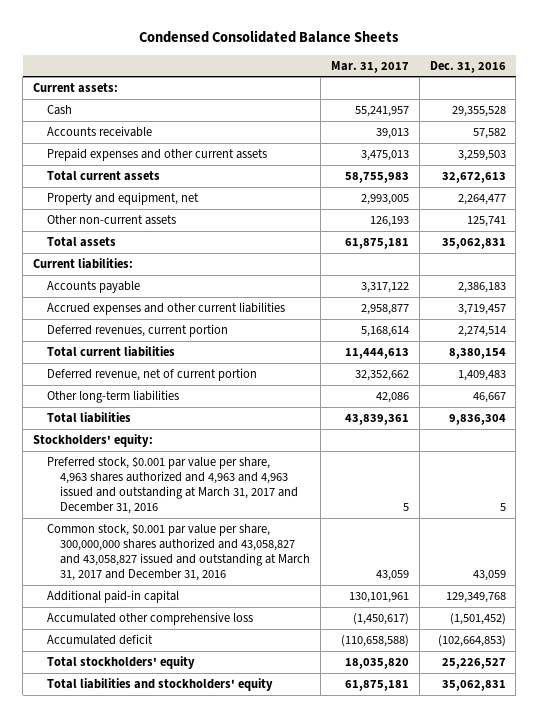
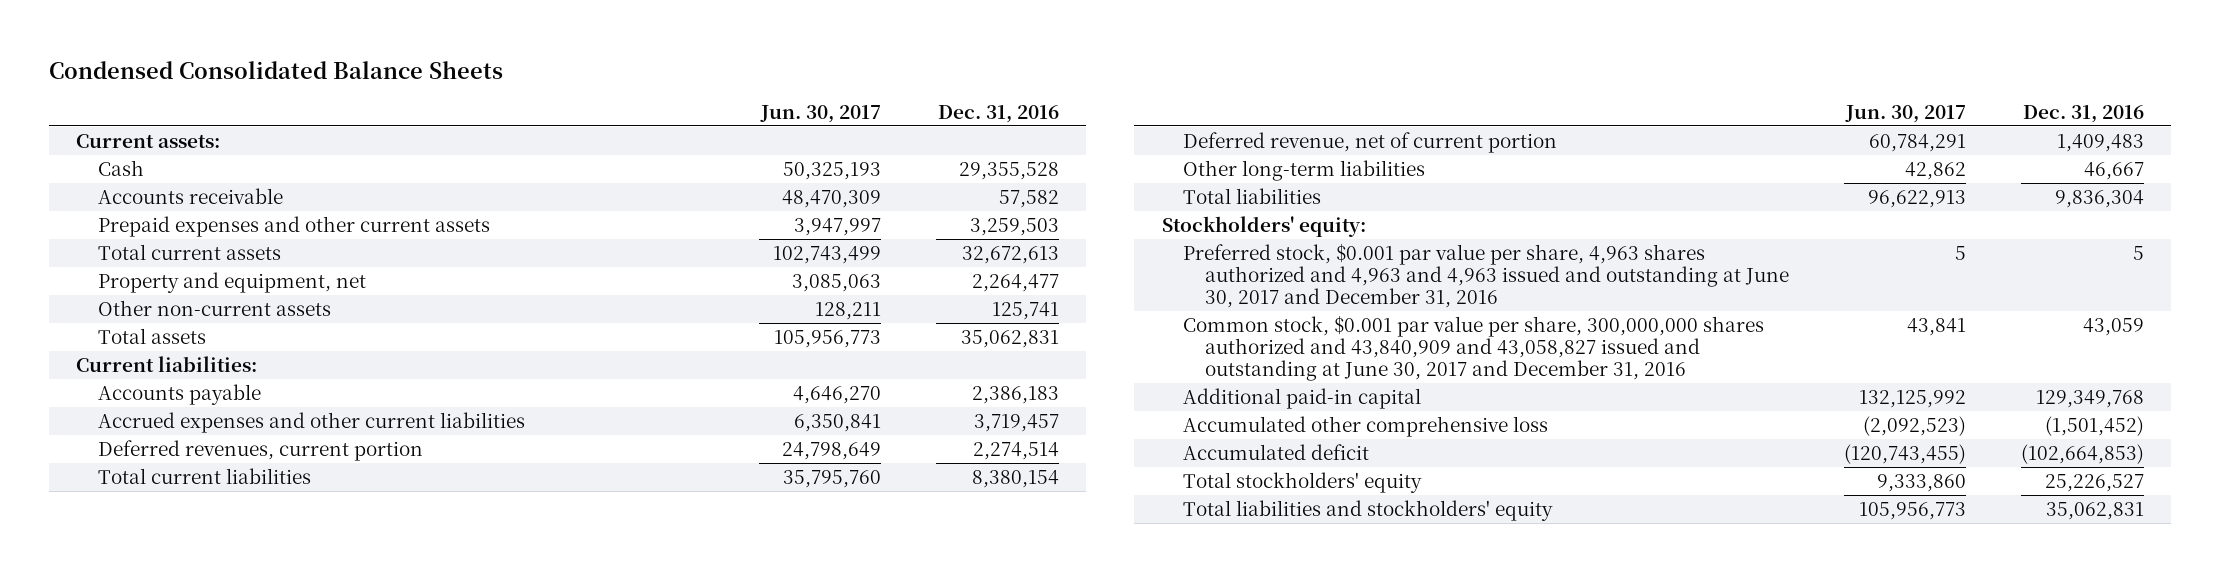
- | Mar. 31, 2017 | Dec. 31, 2016
+ | Jun. 30, 2017 | Dec. 31, 2016
- Preferred stock, $0.001 par value per share, 4,963 shares authorized and 4,963 and 4,963 issued and outstanding at March 31, 2017 and December 31, 2016 | 5 | 5
- Common stock, $0.001 par value per share, 300,000,000 shares authorized and 43,058,827 and 43,058,827 issued and outstanding at March 31, 2017 and December 31, 2016 | 43,059 | 43,059
+ Preferred stock, $0.001 par value per share, 4,963 shares authorized and 4,963 and 4,963 issued and outstanding at June 30, 2017 and December 31, 2016 | 5 | 5
+ Common stock, $0.001 par value per share, 300,000,000 shares authorized and 43,840,909 and 43,058,827 issued and outstanding at June 30, 2017 and December 31, 2016 | 43,841 | 43,059

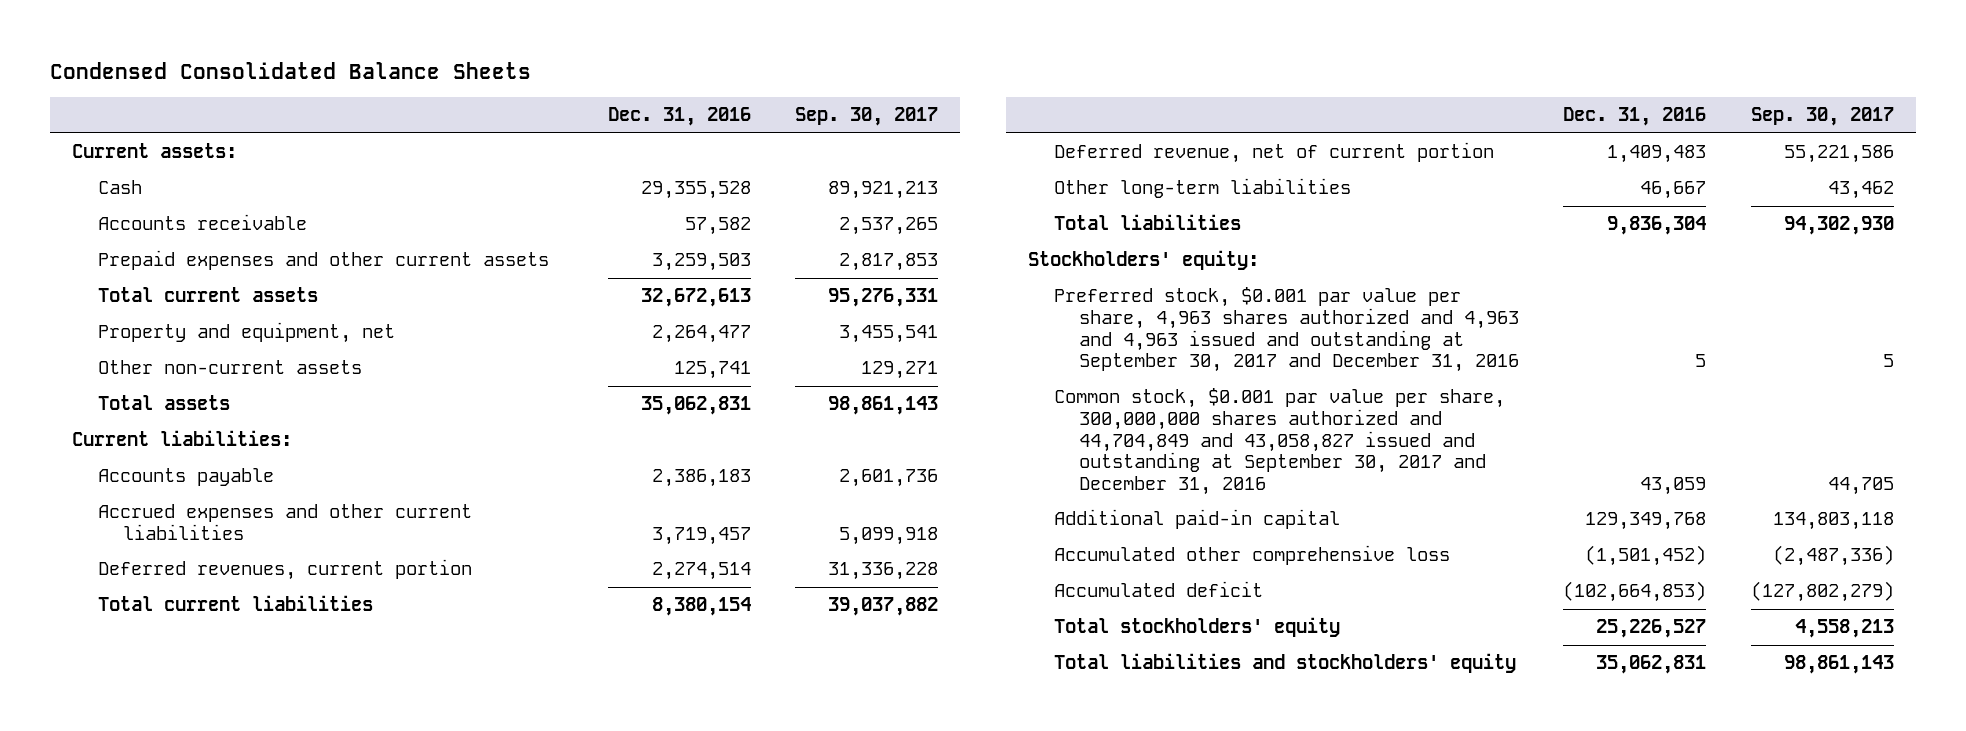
- | Jun. 30, 2017 | Dec. 31, 2016
+ | Dec. 31, 2016 | Sep. 30, 2017
- Preferred stock, $0.001 par value per share, 4,963 shares authorized and 4,963 and 4,963 issued and outstanding at June 30, 2017 and December 31, 2016 | 5 | 5
- Common stock, $0.001 par value per share, 300,000,000 shares authorized and 43,840,909 and 43,058,827 issued and outstanding at June 30, 2017 and December 31, 2016 | 43,841 | 43,059
+ Preferred stock, $0.001 par value per share, 4,963 shares authorized and 4,963 and 4,963 issued and outstanding at September 30, 2017 and December 31, 2016 | 5 | 5
+ Common stock, $0.001 par value per share, 300,000,000 shares authorized and 44,704,849 and 43,058,827 issued and outstanding at September 30, 2017 and December 31, 2016 | 43,059 | 44,705

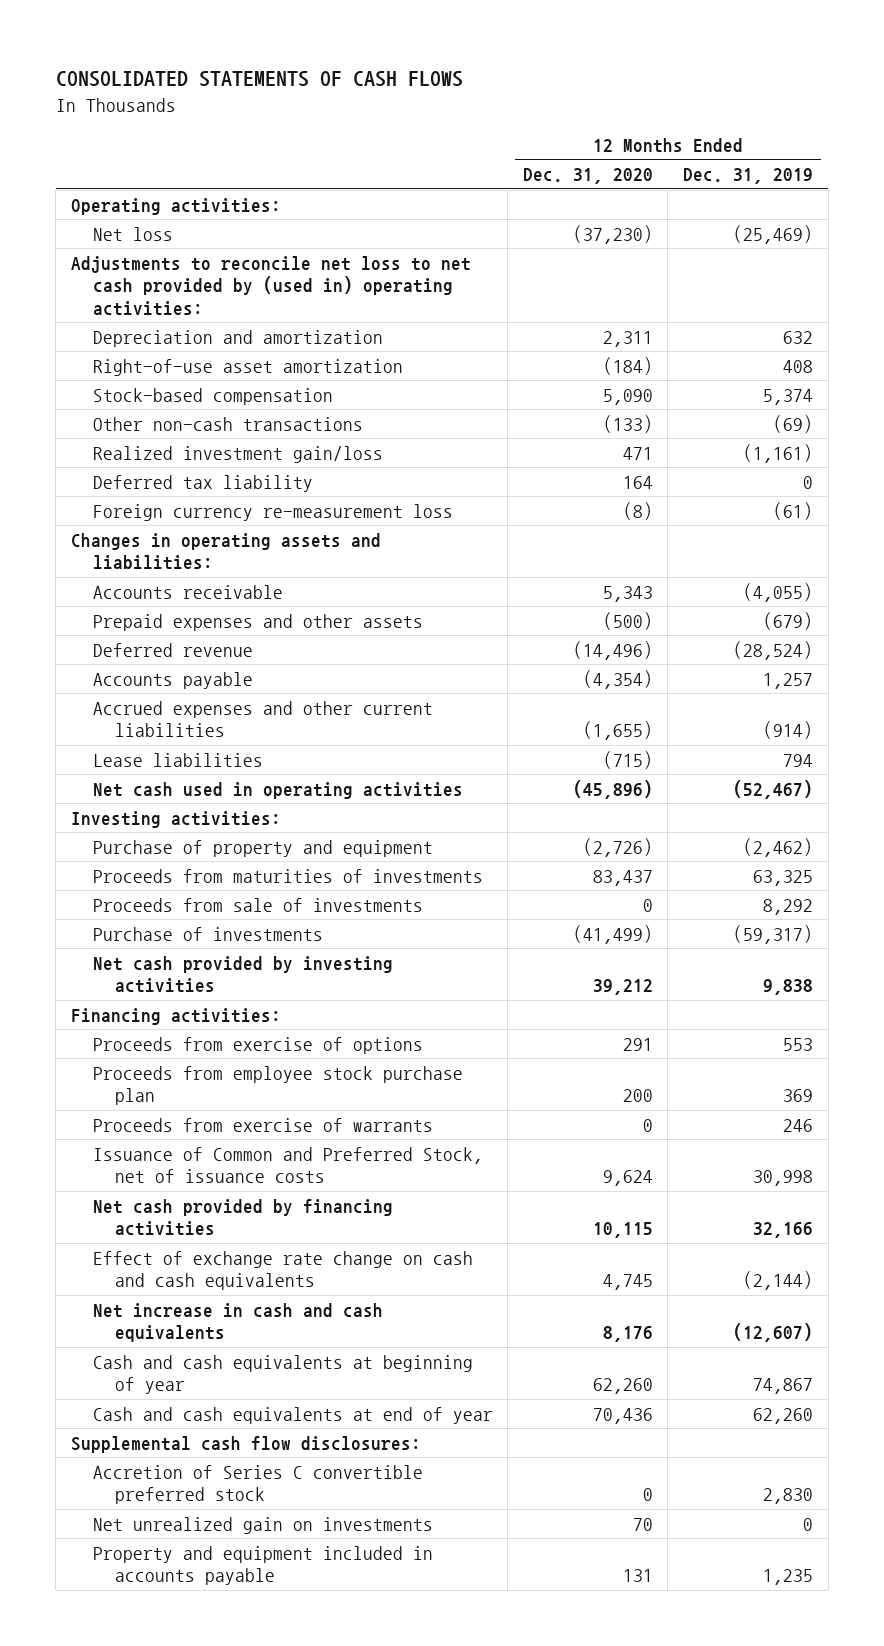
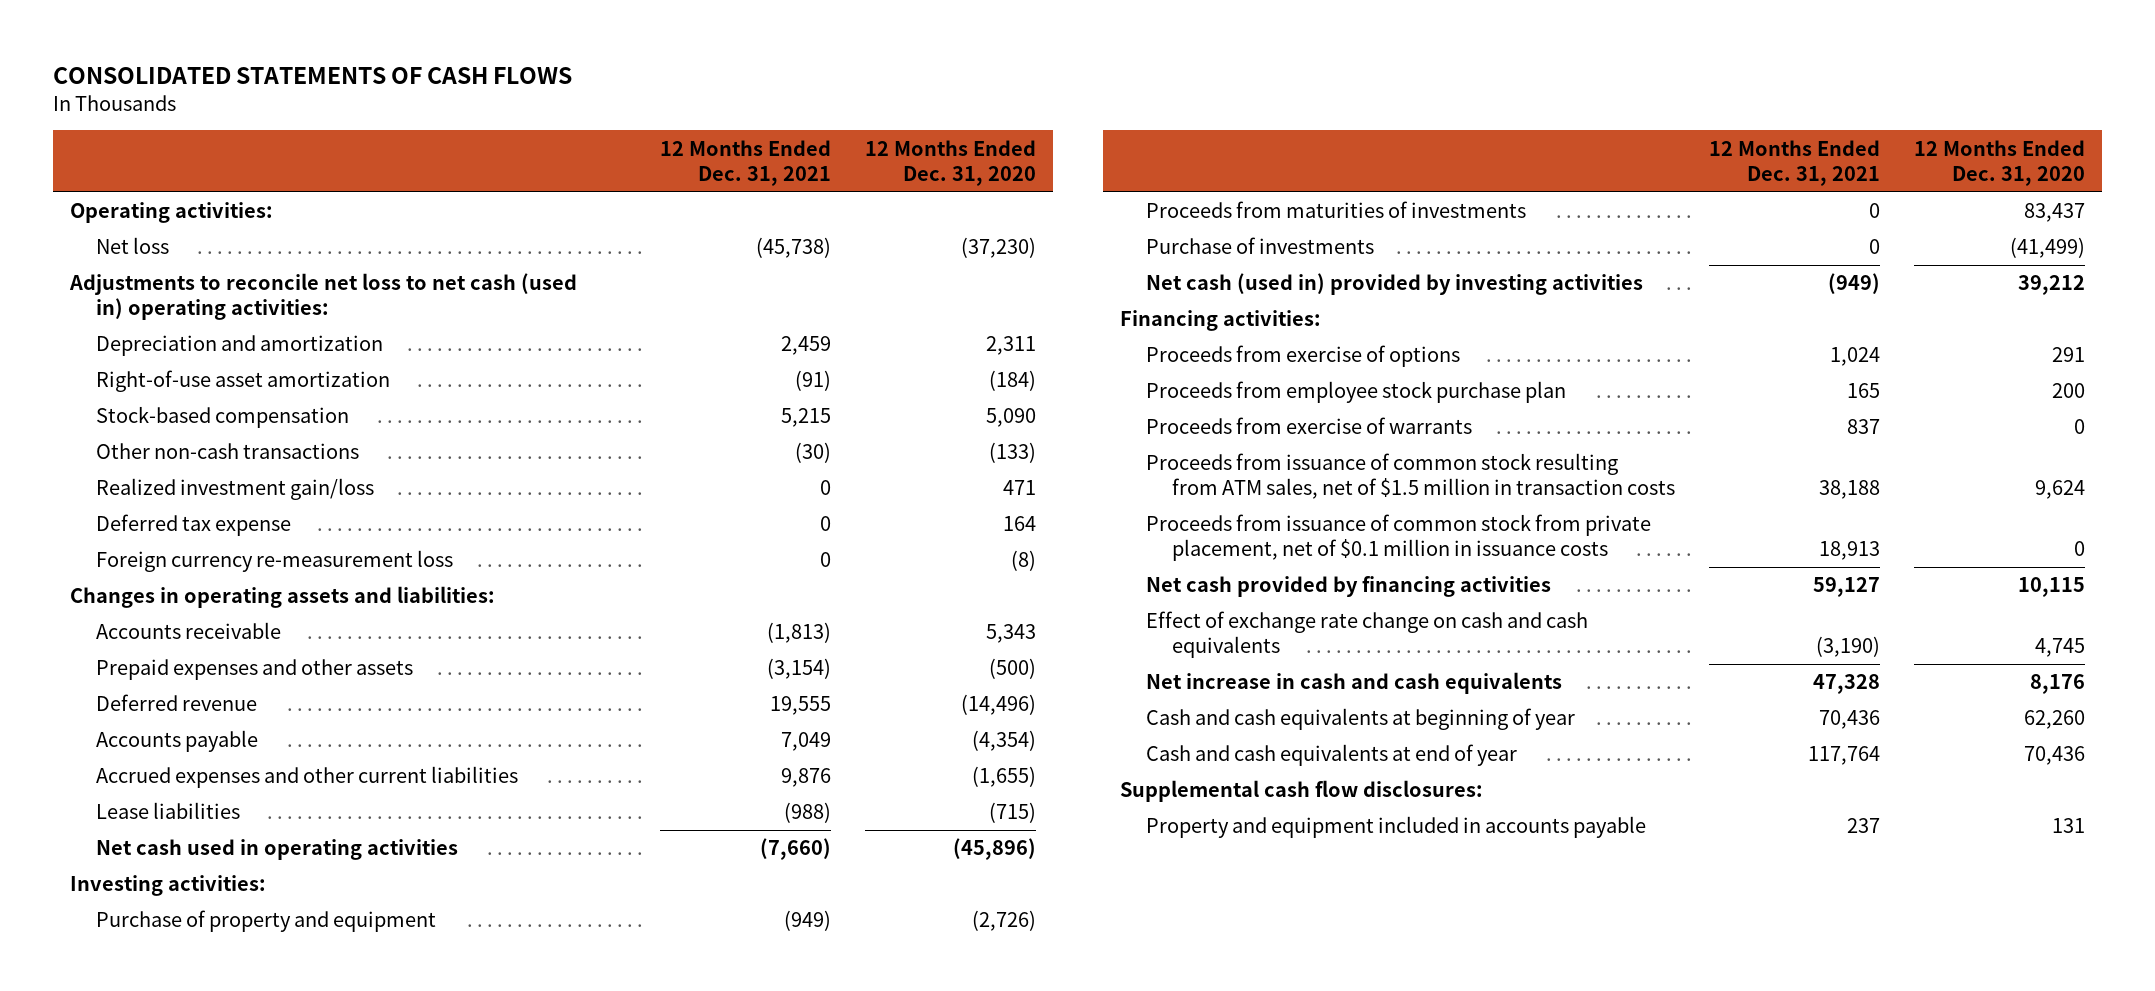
- | 12 Months Ended Dec. 31, 2020 | 12 Months Ended Dec. 31, 2019
+ | 12 Months Ended Dec. 31, 2021 | 12 Months Ended Dec. 31, 2020
- Adjustments to reconcile net loss to net cash provided by (used in) operating activities:
+ Adjustments to reconcile net loss to net cash (used in) operating activities:
- Deferred tax liability | 164 | 0
+ Deferred tax expense | 0 | 164
- Proceeds from sale of investments | 0 | 8,292
- Net cash provided by investing activities | 39,212 | 9,838
+ Net cash (used in) provided by investing activities | (949) | 39,212
- Issuance of Common and Preferred Stock, net of issuance costs | 9,624 | 30,998
+ Proceeds from issuance of common stock resulting from ATM sales, net of $1.5 million in transaction costs | 38,188 | 9,624
+ Proceeds from issuance of common stock from private placement, net of $0.1 million in issuance costs | 18,913 | 0
- Accretion of Series C convertible preferred stock | 0 | 2,830
- Net unrealized gain on investments | 70 | 0

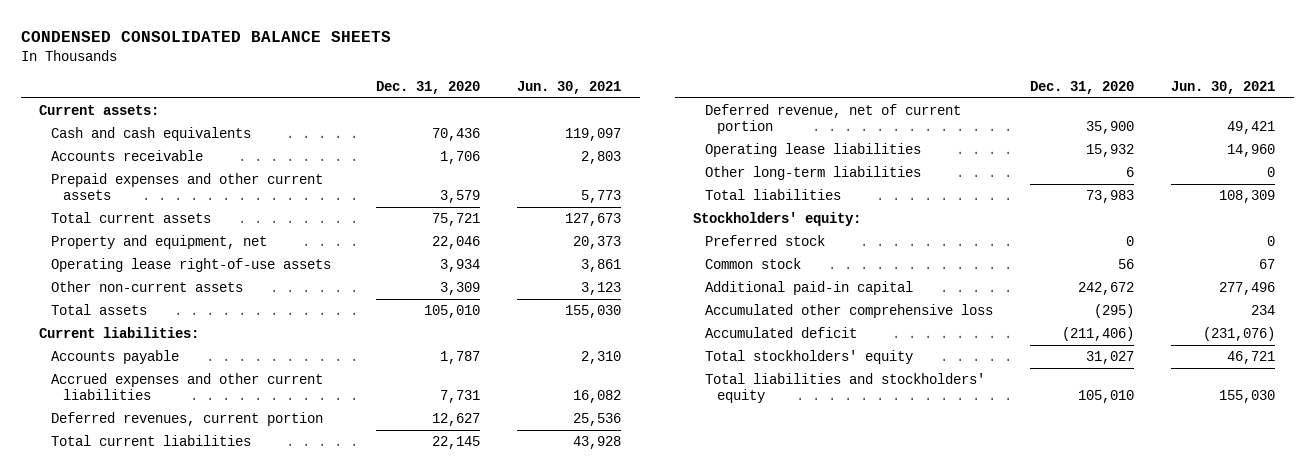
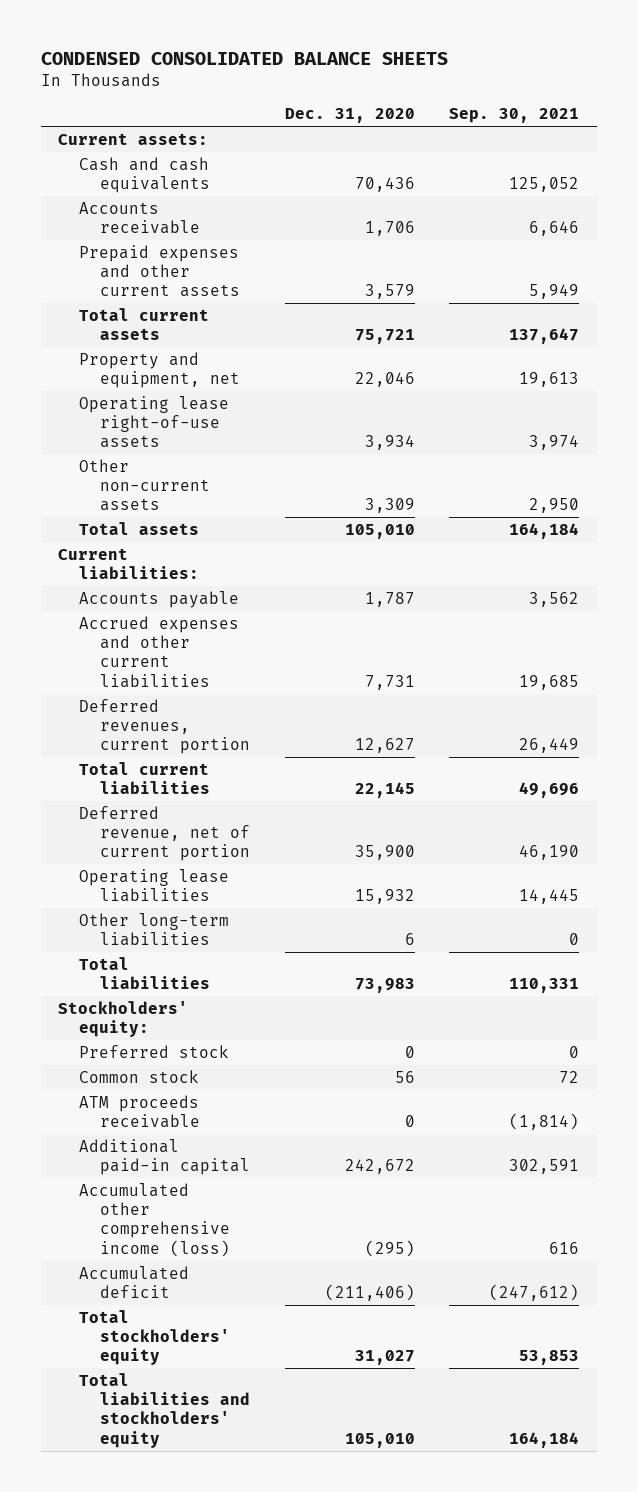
- | Dec. 31, 2020 | Jun. 30, 2021
+ | Dec. 31, 2020 | Sep. 30, 2021
+ ATM proceeds receivable | 0 | (1,814)
- Accumulated other comprehensive loss | (295) | 234
+ Accumulated other comprehensive income (loss) | (295) | 616

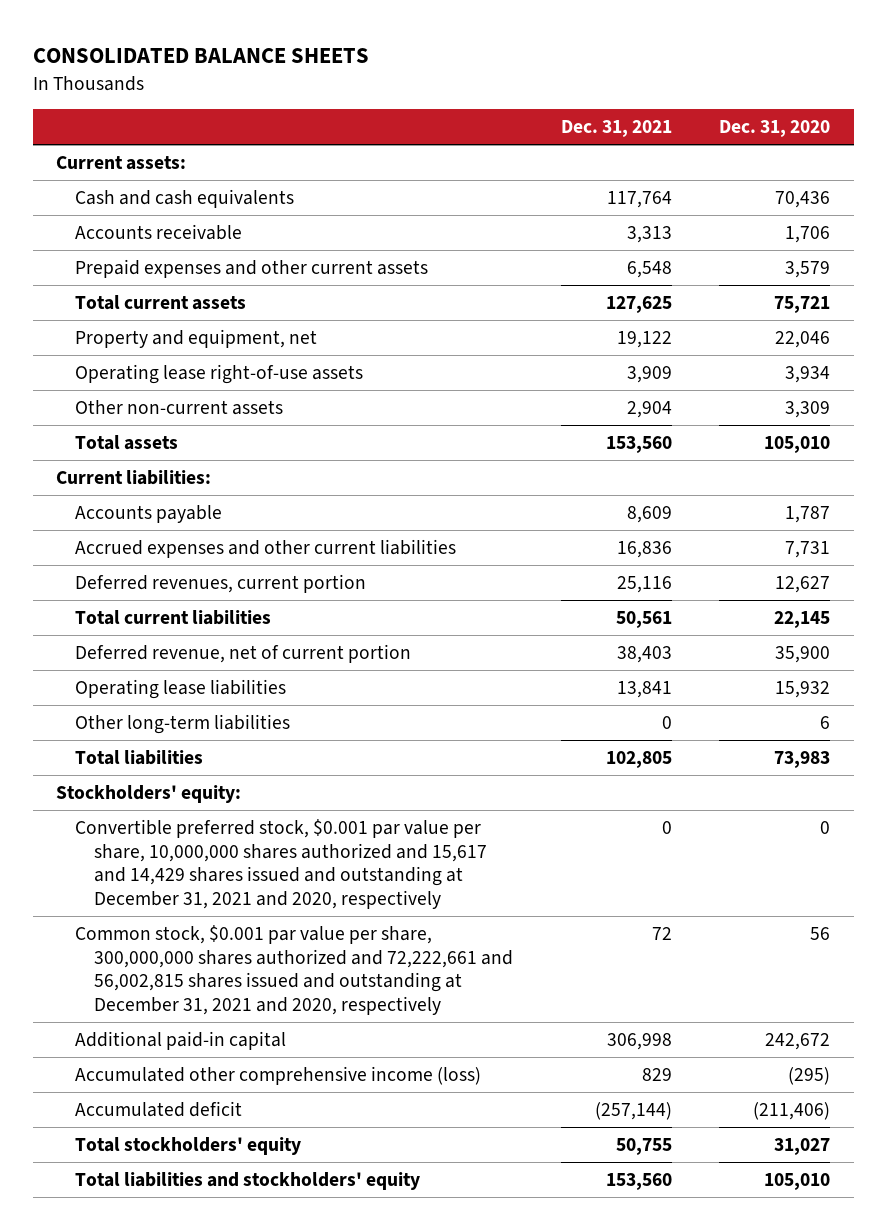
- CONDENSED CONSOLIDATED BALANCE SHEETS
+ CONSOLIDATED BALANCE SHEETS
- | Dec. 31, 2020 | Sep. 30, 2021
+ | Dec. 31, 2021 | Dec. 31, 2020
- Preferred stock | 0 | 0
- Common stock | 56 | 72
- ATM proceeds receivable | 0 | (1,814)
+ Convertible preferred stock, $0.001 par value per share, 10,000,000 shares authorized and 15,617 and 14,429 shares issued and outstanding at December 31, 2021 and 2020, respectively | 0 | 0
+ Common stock, $0.001 par value per share, 300,000,000 shares authorized and 72,222,661 and 56,002,815 shares issued and outstanding at December 31, 2021 and 2020, respectively | 72 | 56

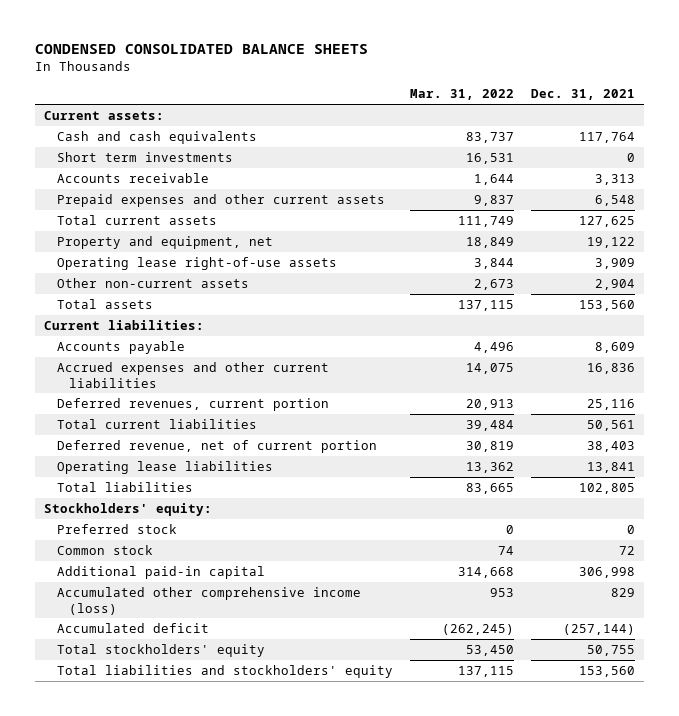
- CONSOLIDATED BALANCE SHEETS
+ CONDENSED CONSOLIDATED BALANCE SHEETS
- | Dec. 31, 2021 | Dec. 31, 2020
+ | Mar. 31, 2022 | Dec. 31, 2021
+ Short term investments | 16,531 | 0
- Other long-term liabilities | 0 | 6
- Convertible preferred stock, $0.001 par value per share, 10,000,000 shares authorized and 15,617 and 14,429 shares issued and outstanding at December 31, 2021 and 2020, respectively | 0 | 0
- Common stock, $0.001 par value per share, 300,000,000 shares authorized and 72,222,661 and 56,002,815 shares issued and outstanding at December 31, 2021 and 2020, respectively | 72 | 56
+ Preferred stock | 0 | 0
+ Common stock | 74 | 72

